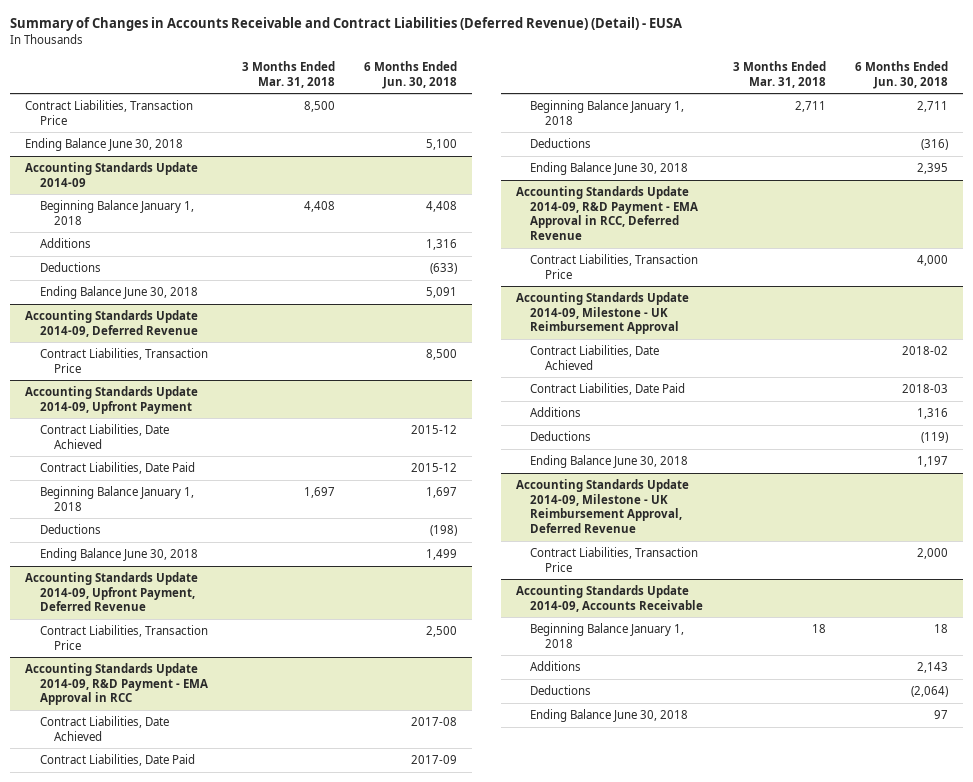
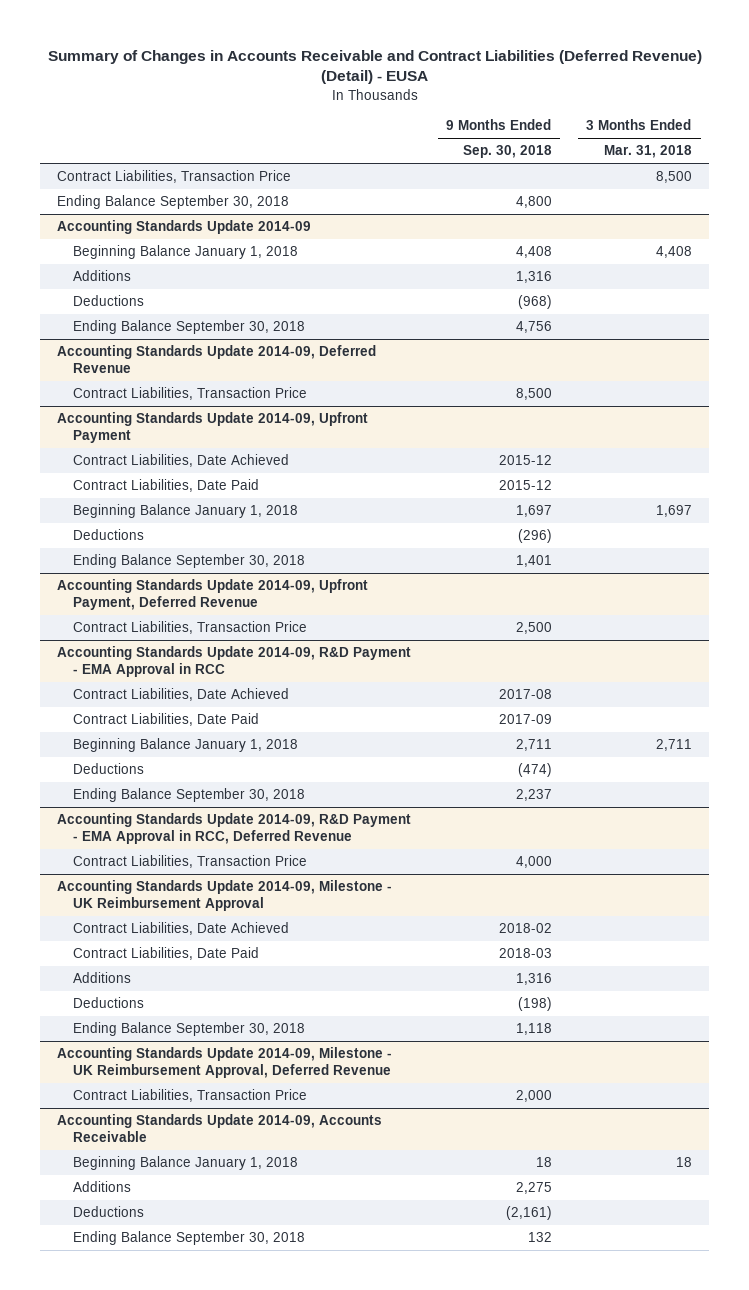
- | 3 Months Ended Mar. 31, 2018 | 6 Months Ended Jun. 30, 2018
+ | 9 Months Ended Sep. 30, 2018 | 3 Months Ended Mar. 31, 2018
- Ending Balance June 30, 2018 | | 5,100
+ Ending Balance September 30, 2018 | 4,800 |
@ Accounting Standards Update 2014-09
- Ending Balance June 30, 2018 | | 5,091
+ Ending Balance September 30, 2018 | 4,756 |
@ Accounting Standards Update 2014-09, Upfront Payment
- Ending Balance June 30, 2018 | | 1,499
+ Ending Balance September 30, 2018 | 1,401 |
@ Accounting Standards Update 2014-09, R&D Payment - EMA Approval in RCC
- Ending Balance June 30, 2018 | | 2,395
+ Ending Balance September 30, 2018 | 2,237 |
@ Accounting Standards Update 2014-09, Milestone - UK Reimbursement Approval
- Ending Balance June 30, 2018 | | 1,197
+ Ending Balance September 30, 2018 | 1,118 |
@ Accounting Standards Update 2014-09, Accounts Receivable
- Ending Balance June 30, 2018 | | 97
+ Ending Balance September 30, 2018 | 132 |

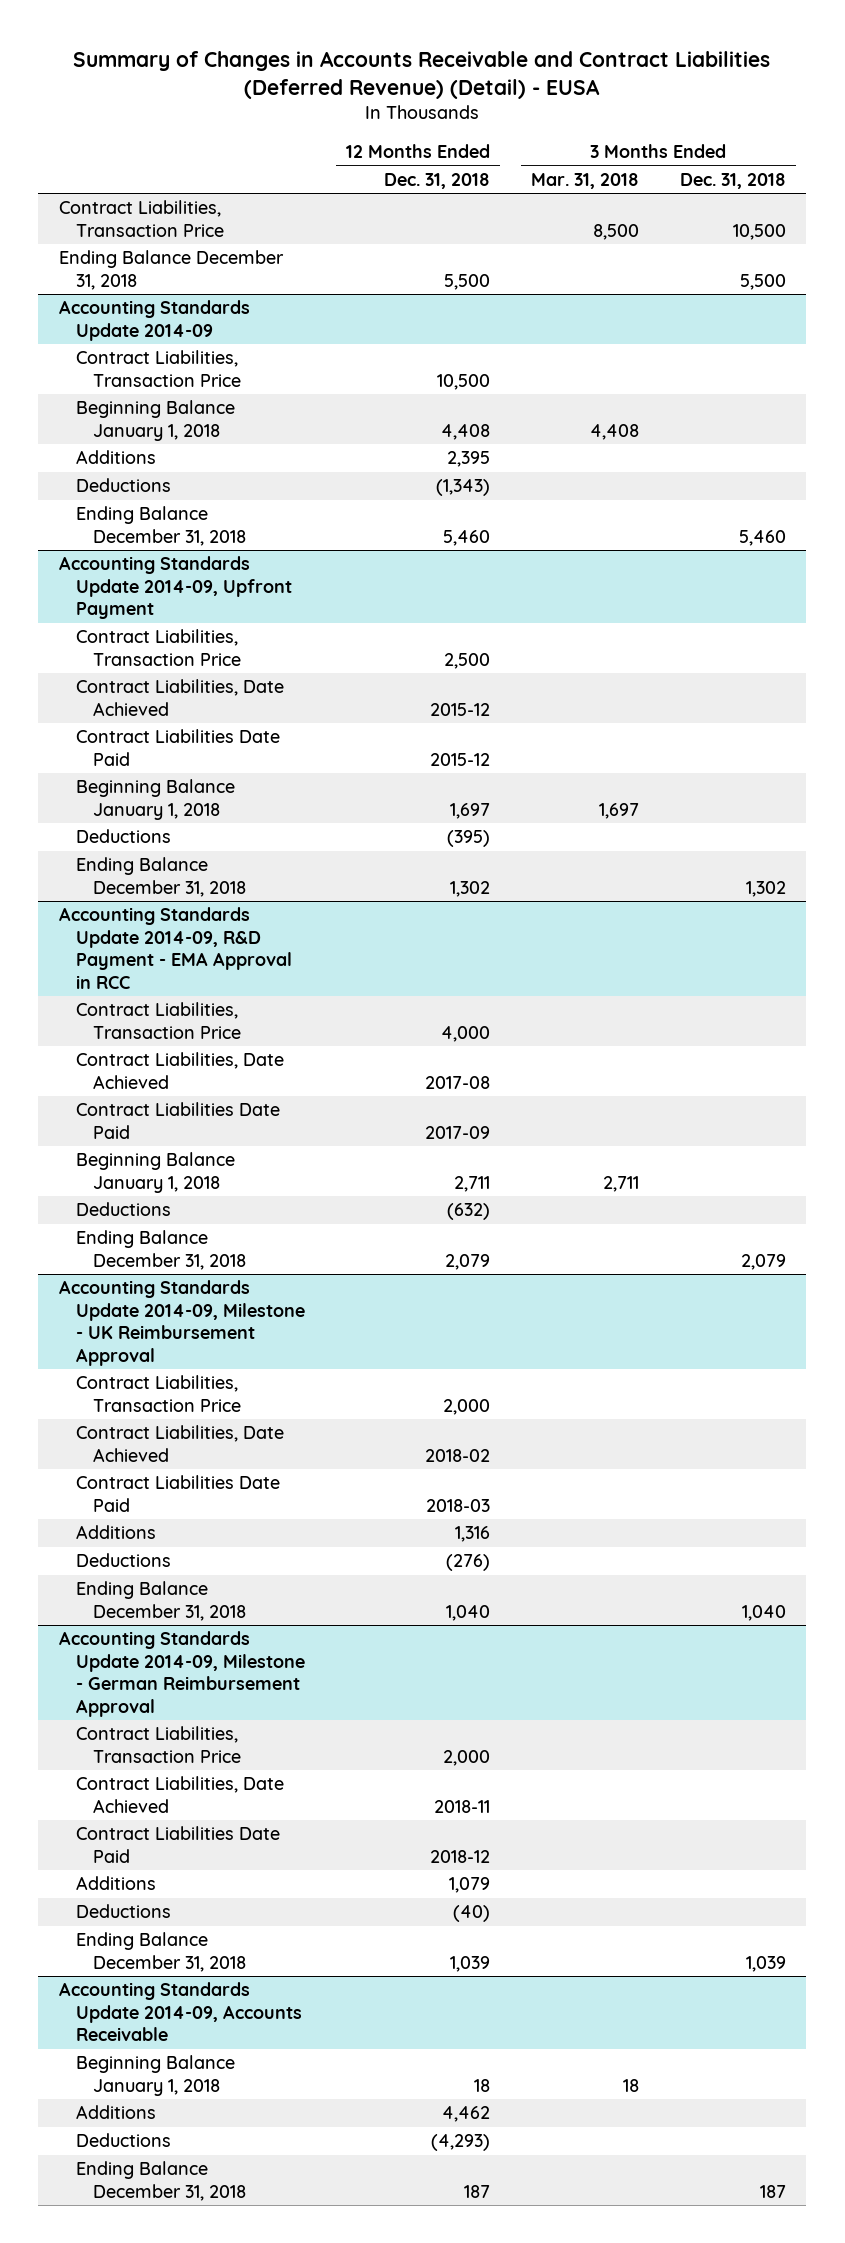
- | 9 Months Ended Sep. 30, 2018 | 3 Months Ended Mar. 31, 2018
+ | 12 Months Ended Dec. 31, 2018 | 3 Months Ended Mar. 31, 2018 | 3 Months Ended Dec. 31, 2018
- Ending Balance September 30, 2018 | 4,800 |
+ Ending Balance December 31, 2018 | 5,500 | | 5,500
@ Accounting Standards Update 2014-09
+ Contract Liabilities, Transaction Price | 10,500 | |
- Ending Balance September 30, 2018 | 4,756 |
- Accounting Standards Update 2014-09, Deferred Revenue
- Contract Liabilities, Transaction Price | 8,500 |
@ Accounting Standards Update 2014-09
+ Ending Balance December 31, 2018 | 5,460 | | 5,460
@ Accounting Standards Update 2014-09, Upfront Payment
+ Contract Liabilities, Transaction Price | 2,500 | |
- Contract Liabilities, Date Paid | 2015-12 |
+ Contract Liabilities Date Paid | 2015-12 | |
- Ending Balance September 30, 2018 | 1,401 |
- Accounting Standards Update 2014-09, Upfront Payment, Deferred Revenue
- Contract Liabilities, Transaction Price | 2,500 |
@ Accounting Standards Update 2014-09, Upfront Payment
+ Ending Balance December 31, 2018 | 1,302 | | 1,302
@ Accounting Standards Update 2014-09, R&D Payment - EMA Approval in RCC
+ Contract Liabilities, Transaction Price | 4,000 | |
- Contract Liabilities, Date Paid | 2017-09 |
+ Contract Liabilities Date Paid | 2017-09 | |
- Ending Balance September 30, 2018 | 2,237 |
- Accounting Standards Update 2014-09, R&D Payment - EMA Approval in RCC, Deferred Revenue
- Contract Liabilities, Transaction Price | 4,000 |
@ Accounting Standards Update 2014-09, R&D Payment - EMA Approval in RCC
+ Ending Balance December 31, 2018 | 2,079 | | 2,079
@ Accounting Standards Update 2014-09, Milestone - UK Reimbursement Approval
+ Contract Liabilities, Transaction Price | 2,000 | |
- Contract Liabilities, Date Paid | 2018-03 |
+ Contract Liabilities Date Paid | 2018-03 | |
- Ending Balance September 30, 2018 | 1,118 |
- Accounting Standards Update 2014-09, Milestone - UK Reimbursement Approval, Deferred Revenue
@ Accounting Standards Update 2014-09, Milestone - UK Reimbursement Approval
+ Ending Balance December 31, 2018 | 1,040 | | 1,040
+ Accounting Standards Update 2014-09, Milestone - German Reimbursement Approval
+ Contract Liabilities, Date Achieved | 2018-11 | |
+ Contract Liabilities Date Paid | 2018-12 | |
+ Additions | 1,079 | |
+ Deductions | (40) | |
+ Ending Balance December 31, 2018 | 1,039 | | 1,039
@ Accounting Standards Update 2014-09, Accounts Receivable
- Ending Balance September 30, 2018 | 132 |
+ Ending Balance December 31, 2018 | 187 | | 187

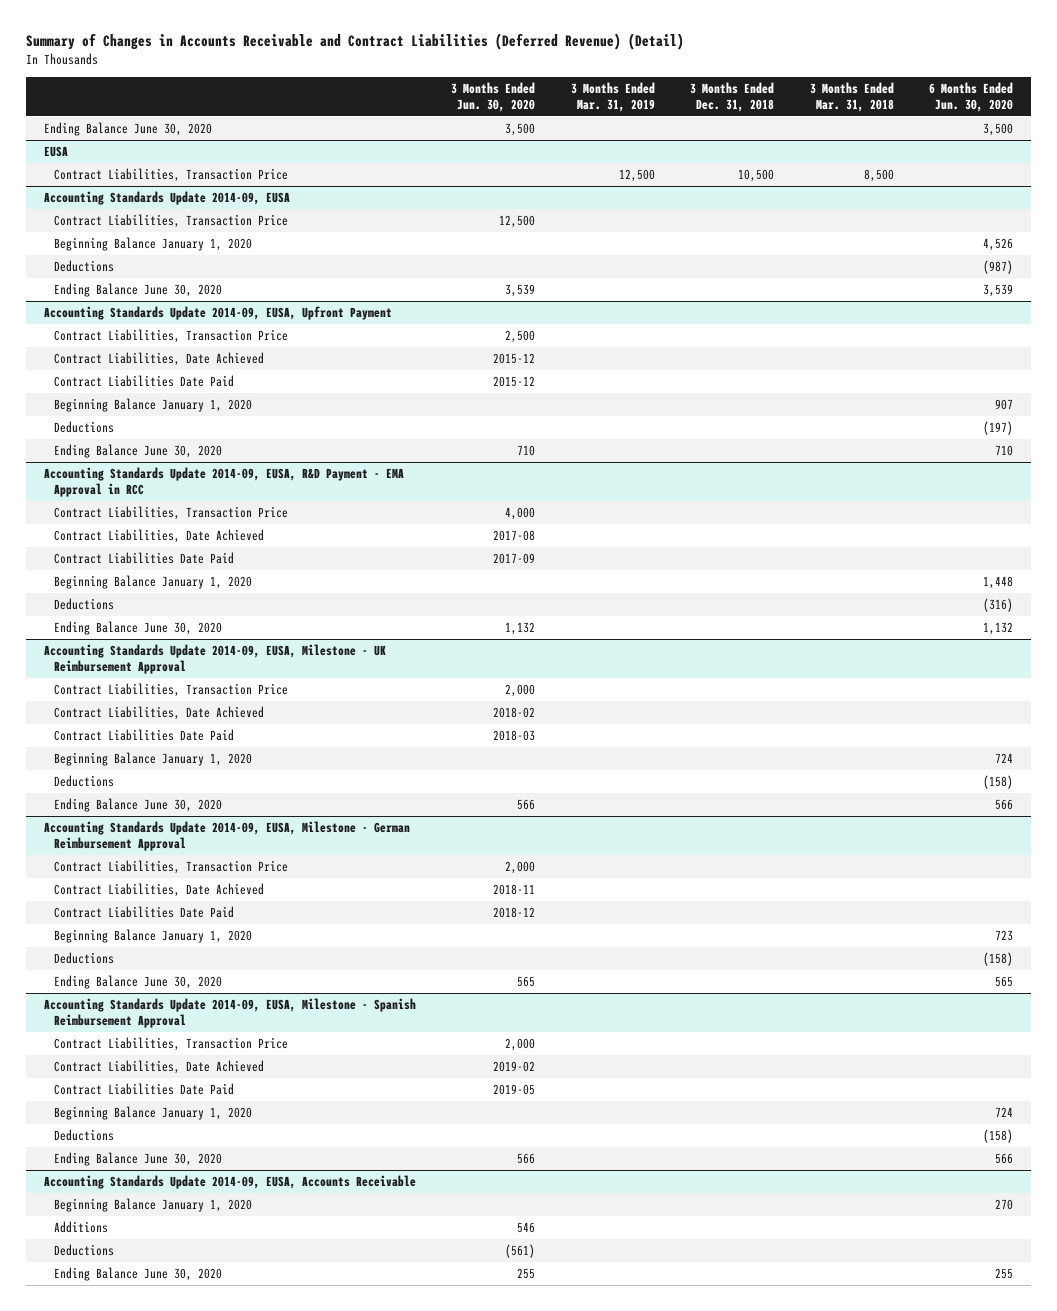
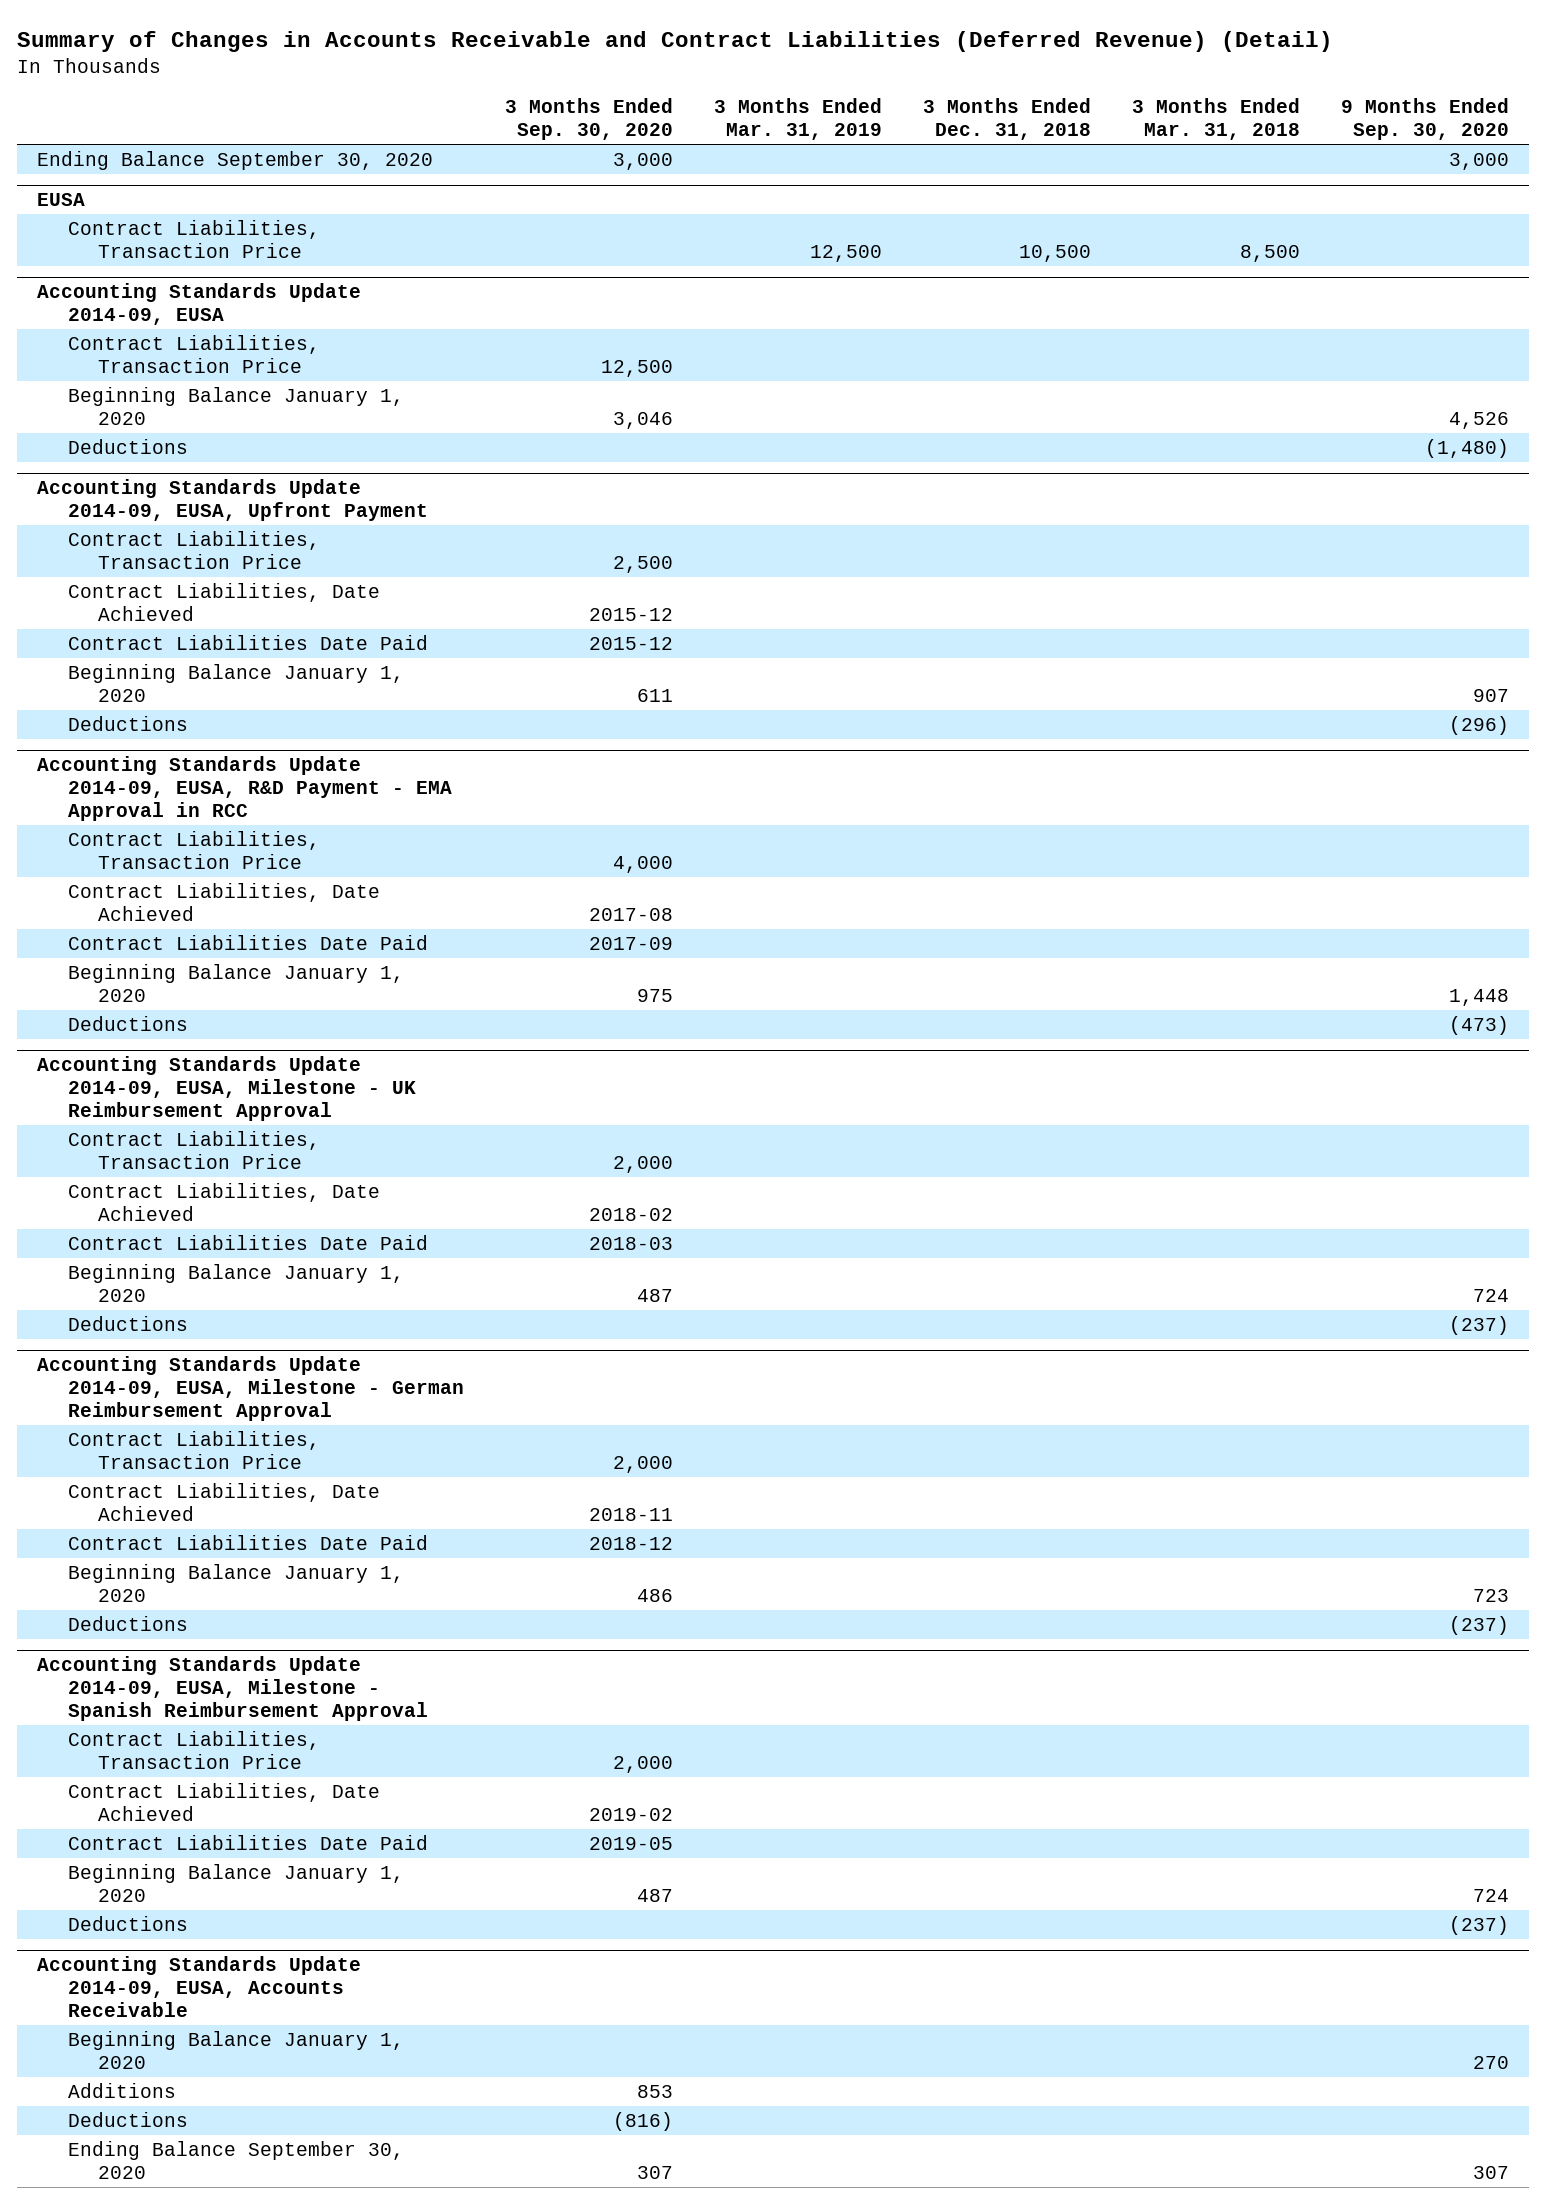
- | 3 Months Ended Jun. 30, 2020 | 3 Months Ended Mar. 31, 2019 | 3 Months Ended Dec. 31, 2018 | 3 Months Ended Mar. 31, 2018 | 6 Months Ended Jun. 30, 2020
+ | 3 Months Ended Sep. 30, 2020 | 3 Months Ended Mar. 31, 2019 | 3 Months Ended Dec. 31, 2018 | 3 Months Ended Mar. 31, 2018 | 9 Months Ended Sep. 30, 2020
- Ending Balance June 30, 2020 | 3,500 | | | | 3,500
+ Ending Balance September 30, 2020 | 3,000 | | | | 3,000
@ Accounting Standards Update 2014-09, EUSA
- Ending Balance June 30, 2020 | 3,539 | | | | 3,539
@ Accounting Standards Update 2014-09, EUSA, Upfront Payment
- Ending Balance June 30, 2020 | 710 | | | | 710
@ Accounting Standards Update 2014-09, EUSA, R&D Payment - EMA Approval in RCC
- Ending Balance June 30, 2020 | 1,132 | | | | 1,132
@ Accounting Standards Update 2014-09, EUSA, Milestone - UK Reimbursement Approval
- Ending Balance June 30, 2020 | 566 | | | | 566
@ Accounting Standards Update 2014-09, EUSA, Milestone - German Reimbursement Approval
- Ending Balance June 30, 2020 | 565 | | | | 565
@ Accounting Standards Update 2014-09, EUSA, Milestone - Spanish Reimbursement Approval
- Ending Balance June 30, 2020 | 566 | | | | 566
@ Accounting Standards Update 2014-09, EUSA, Accounts Receivable
- Ending Balance June 30, 2020 | 255 | | | | 255
+ Ending Balance September 30, 2020 | 307 | | | | 307

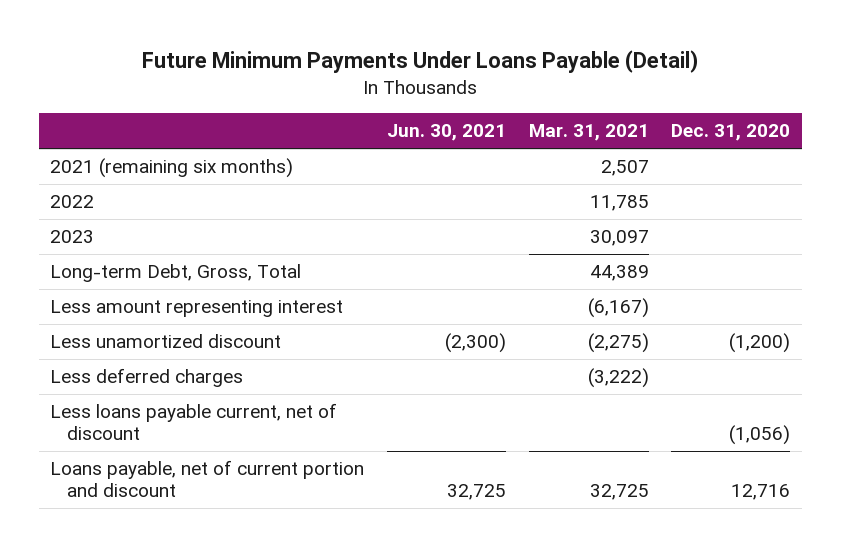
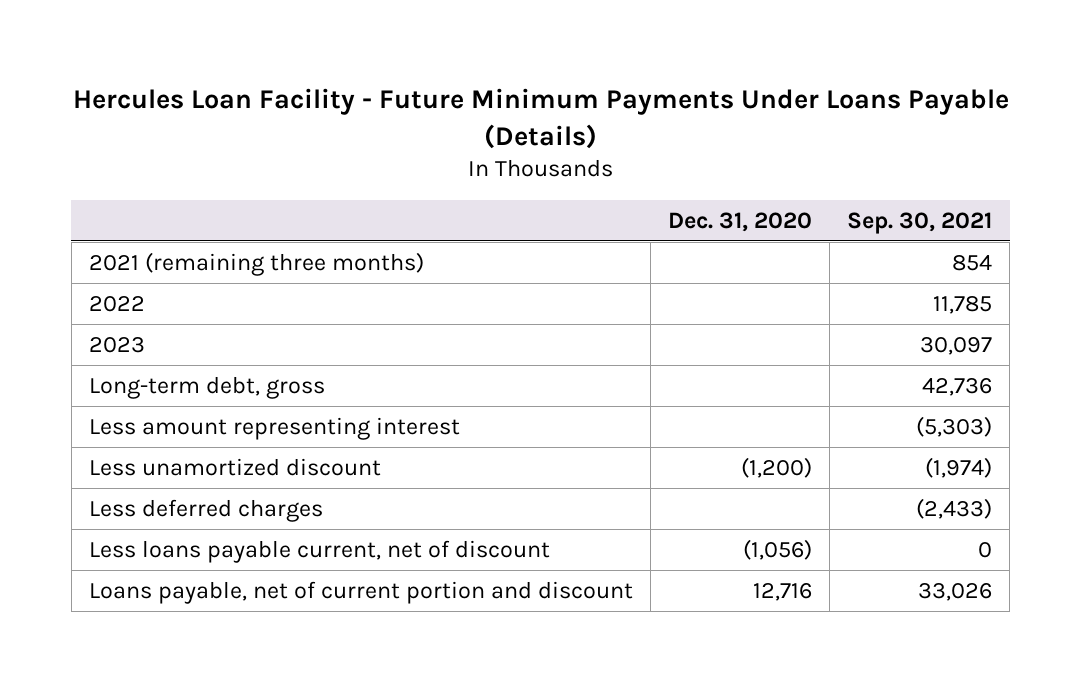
- Future Minimum Payments Under Loans Payable (Detail)
+ Hercules Loan Facility - Future Minimum Payments Under Loans Payable (Details)
- | Jun. 30, 2021 | Mar. 31, 2021 | Dec. 31, 2020
+ | Dec. 31, 2020 | Sep. 30, 2021
- 2021 (remaining six months) | | 2,507 |
+ 2021 (remaining three months) | | 854
- Long-term Debt, Gross, Total | | 44,389 |
+ Long-term debt, gross | | 42,736

